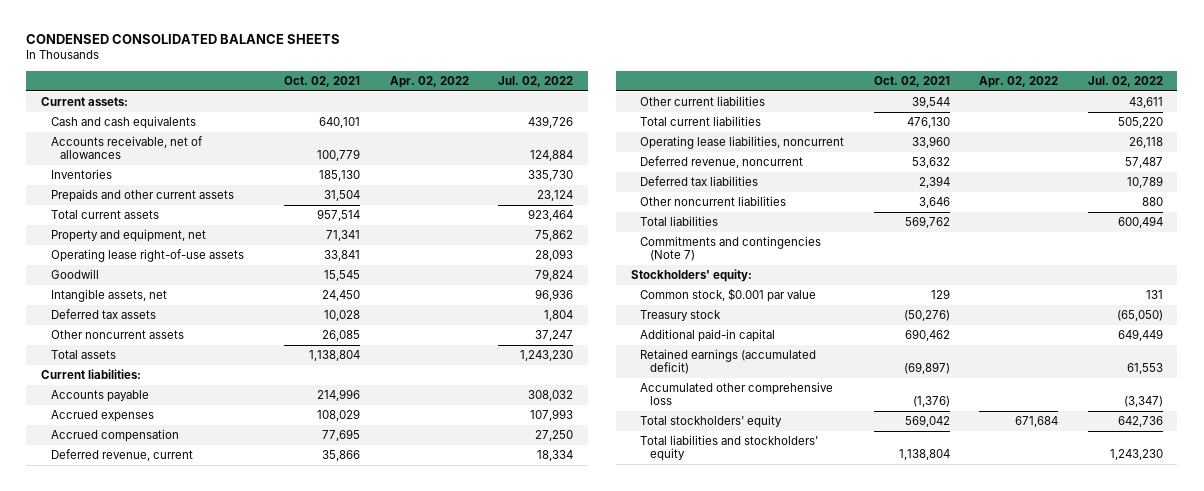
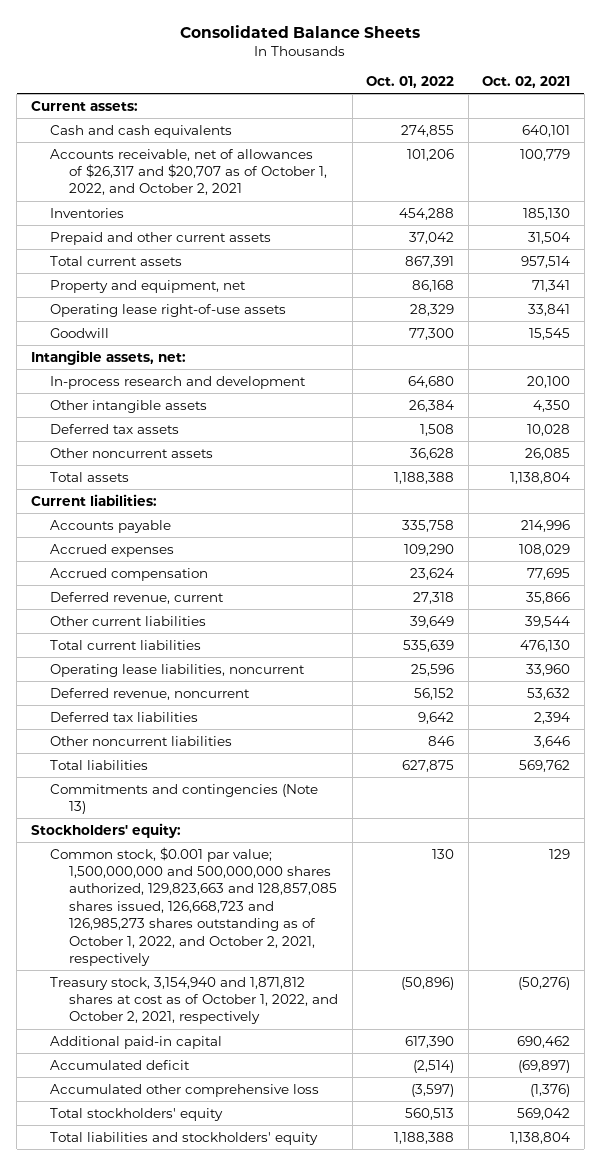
- CONDENSED CONSOLIDATED BALANCE SHEETS
+ Consolidated Balance Sheets
- | Oct. 02, 2021 | Apr. 02, 2022 | Jul. 02, 2022
+ | Oct. 01, 2022 | Oct. 02, 2021
- Accounts receivable, net of allowances | 100,779 | | 124,884
+ Accounts receivable, net of allowances of $26,317 and $20,707 as of October 1, 2022, and October 2, 2021 | 101,206 | 100,779
- Prepaids and other current assets | 31,504 | | 23,124
+ Prepaid and other current assets | 37,042 | 31,504
- Intangible assets, net | 24,450 | | 96,936
+ Intangible assets, net:
+ In-process research and development | 64,680 | 20,100
+ Other intangible assets | 26,384 | 4,350
- Commitments and contingencies (Note 7)
+ Commitments and contingencies (Note 13)
- Common stock, $0.001 par value | 129 | | 131
- Treasury stock | (50,276) | | (65,050)
+ Common stock, $0.001 par value; 1,500,000,000 and 500,000,000 shares authorized, 129,823,663 and 128,857,085 shares issued, 126,668,723 and 126,985,273 shares outstanding as of October 1, 2022, and October 2, 2021, respectively | 130 | 129
+ Treasury stock, 3,154,940 and 1,871,812 shares at cost as of October 1, 2022, and October 2, 2021, respectively | (50,896) | (50,276)
- Retained earnings (accumulated deficit) | (69,897) | | 61,553
+ Accumulated deficit | (2,514) | (69,897)

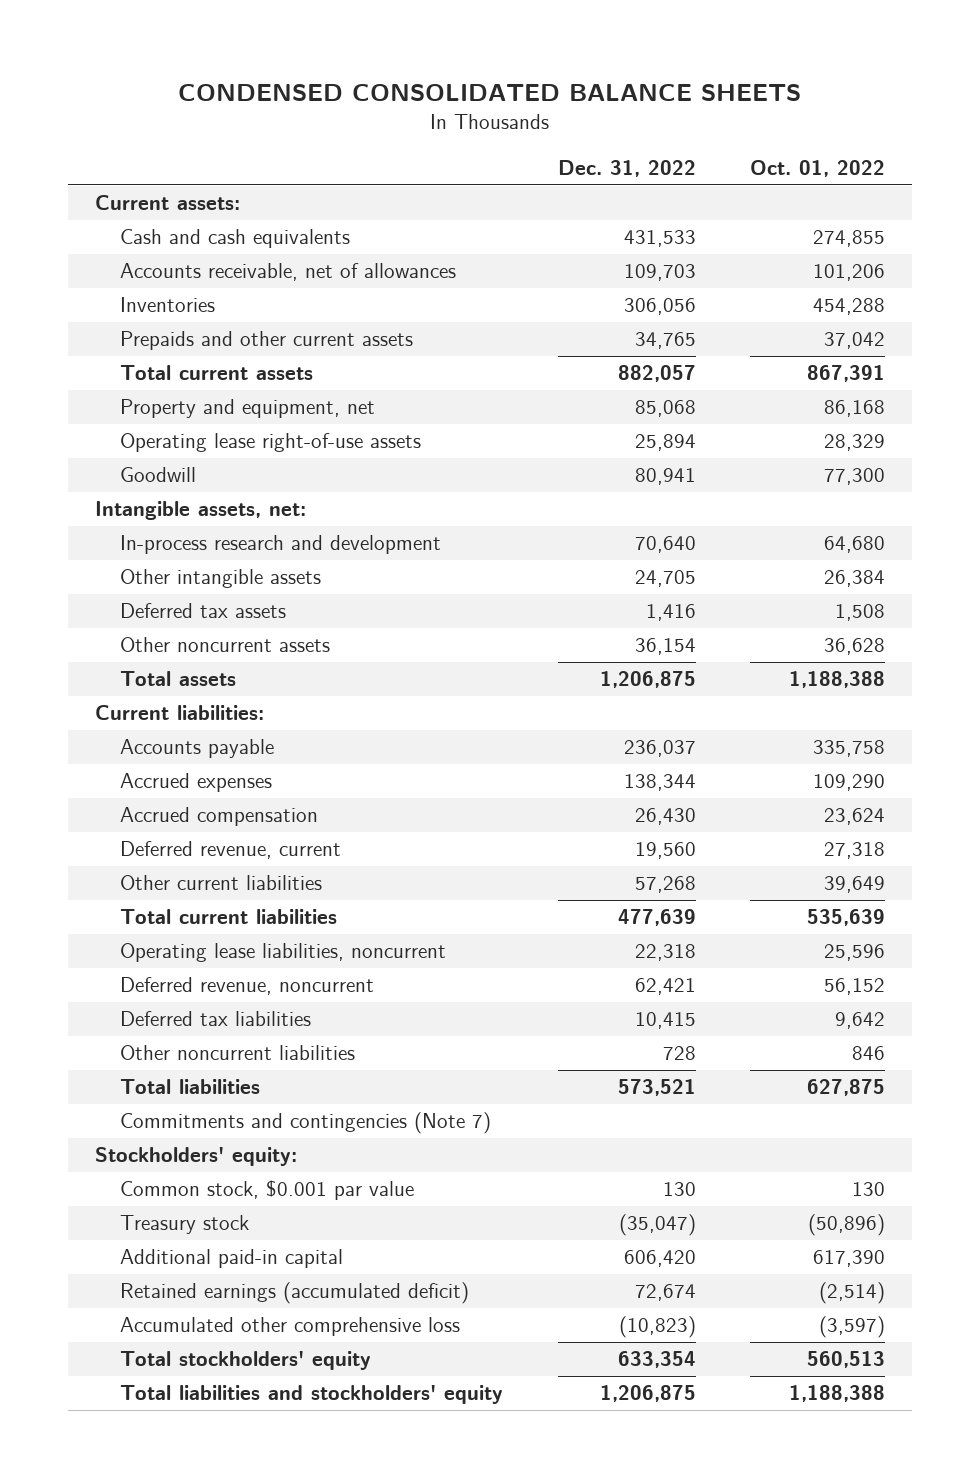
- Consolidated Balance Sheets
+ CONDENSED CONSOLIDATED BALANCE SHEETS
- | Oct. 01, 2022 | Oct. 02, 2021
+ | Dec. 31, 2022 | Oct. 01, 2022
- Accounts receivable, net of allowances of $26,317 and $20,707 as of October 1, 2022, and October 2, 2021 | 101,206 | 100,779
+ Accounts receivable, net of allowances | 109,703 | 101,206
- Prepaid and other current assets | 37,042 | 31,504
+ Prepaids and other current assets | 34,765 | 37,042
- Commitments and contingencies (Note 13)
+ Commitments and contingencies (Note 7)
- Common stock, $0.001 par value; 1,500,000,000 and 500,000,000 shares authorized, 129,823,663 and 128,857,085 shares issued, 126,668,723 and 126,985,273 shares outstanding as of October 1, 2022, and October 2, 2021, respectively | 130 | 129
- Treasury stock, 3,154,940 and 1,871,812 shares at cost as of October 1, 2022, and October 2, 2021, respectively | (50,896) | (50,276)
+ Common stock, $0.001 par value | 130 | 130
+ Treasury stock | (35,047) | (50,896)
- Accumulated deficit | (2,514) | (69,897)
+ Retained earnings (accumulated deficit) | 72,674 | (2,514)

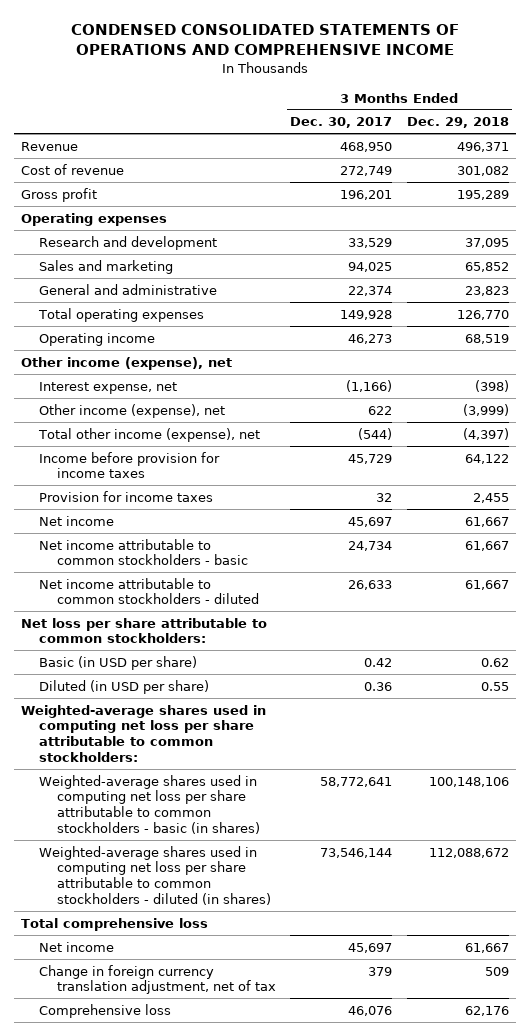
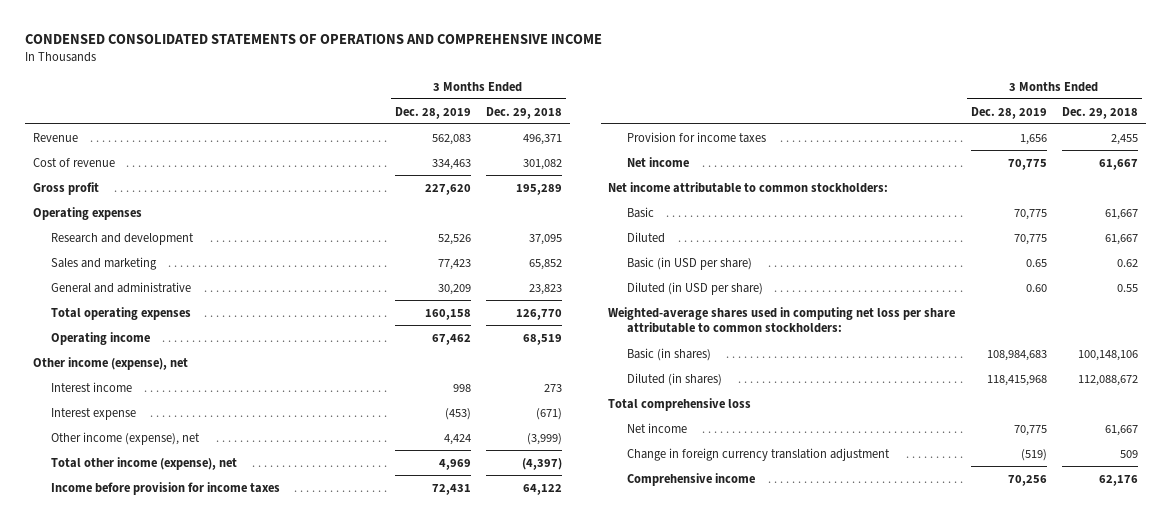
- | 3 Months Ended Dec. 30, 2017 | 3 Months Ended Dec. 29, 2018
+ | 3 Months Ended Dec. 28, 2019 | 3 Months Ended Dec. 29, 2018
- Interest expense, net | (1,166) | (398)
+ Interest income | 998 | 273
+ Interest expense | (453) | (671)
- Net income attributable to common stockholders - basic | 24,734 | 61,667
- Net income attributable to common stockholders - diluted | 26,633 | 61,667
- Net loss per share attributable to common stockholders:
+ Net income attributable to common stockholders:
+ Basic | 70,775 | 61,667
+ Diluted | 70,775 | 61,667
- Weighted-average shares used in computing net loss per share attributable to common stockholders - basic (in shares) | 58,772,641 | 100,148,106
- Weighted-average shares used in computing net loss per share attributable to common stockholders - diluted (in shares) | 73,546,144 | 112,088,672
+ Basic (in shares) | 108,984,683 | 100,148,106
+ Diluted (in shares) | 118,415,968 | 112,088,672
- Change in foreign currency translation adjustment, net of tax | 379 | 509
- Comprehensive loss | 46,076 | 62,176
+ Change in foreign currency translation adjustment | (519) | 509
+ Comprehensive income | 70,256 | 62,176

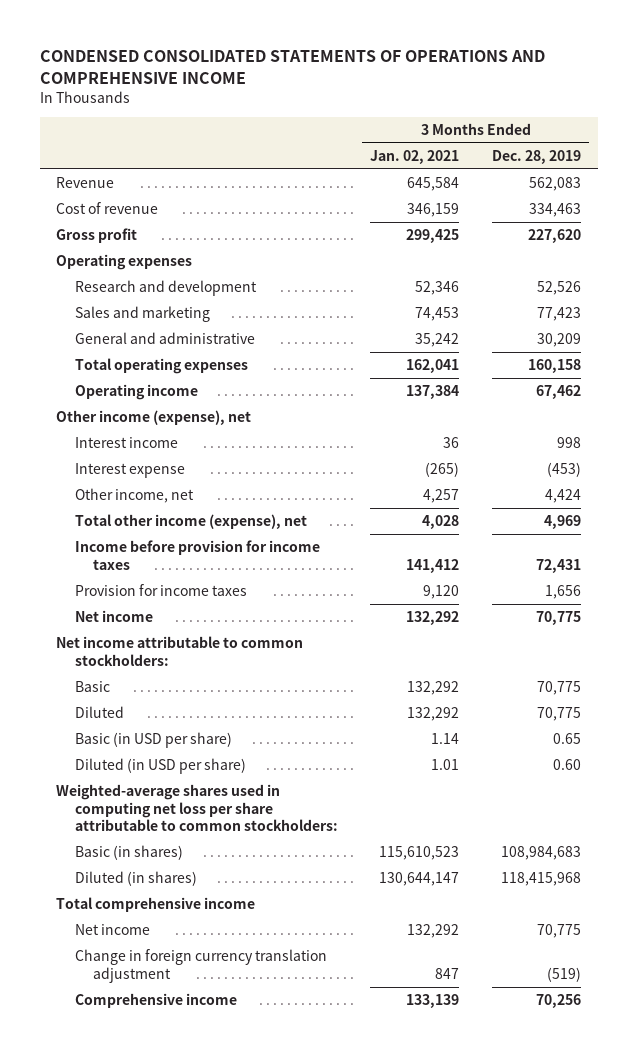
- | 3 Months Ended Dec. 28, 2019 | 3 Months Ended Dec. 29, 2018
+ | 3 Months Ended Jan. 02, 2021 | 3 Months Ended Dec. 28, 2019
- Other income (expense), net | 4,424 | (3,999)
+ Other income, net | 4,257 | 4,424
- Total comprehensive loss
+ Total comprehensive income

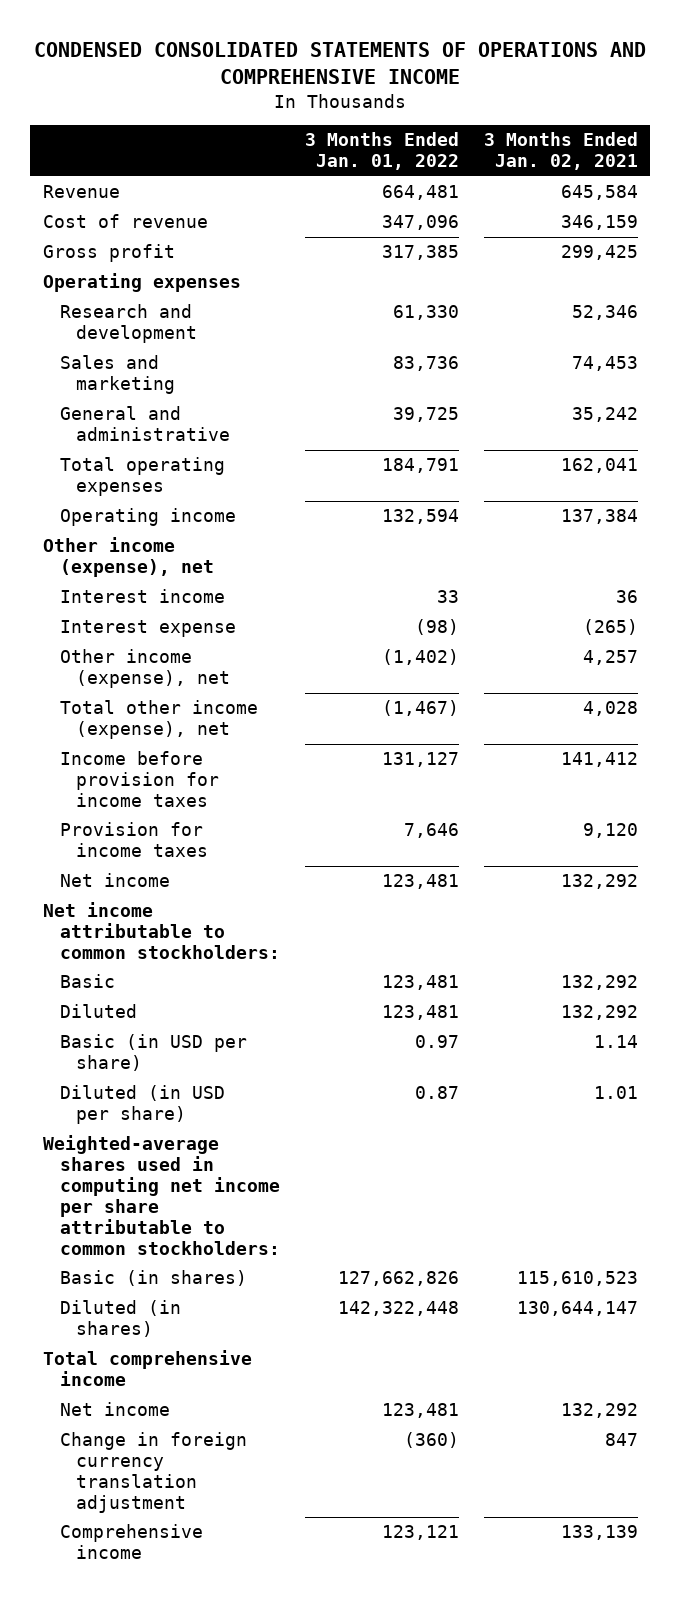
- | 3 Months Ended Jan. 02, 2021 | 3 Months Ended Dec. 28, 2019
+ | 3 Months Ended Jan. 01, 2022 | 3 Months Ended Jan. 02, 2021
- Other income, net | 4,257 | 4,424
+ Other income (expense), net | (1,402) | 4,257
- Weighted-average shares used in computing net loss per share attributable to common stockholders:
+ Weighted-average shares used in computing net income per share attributable to common stockholders:

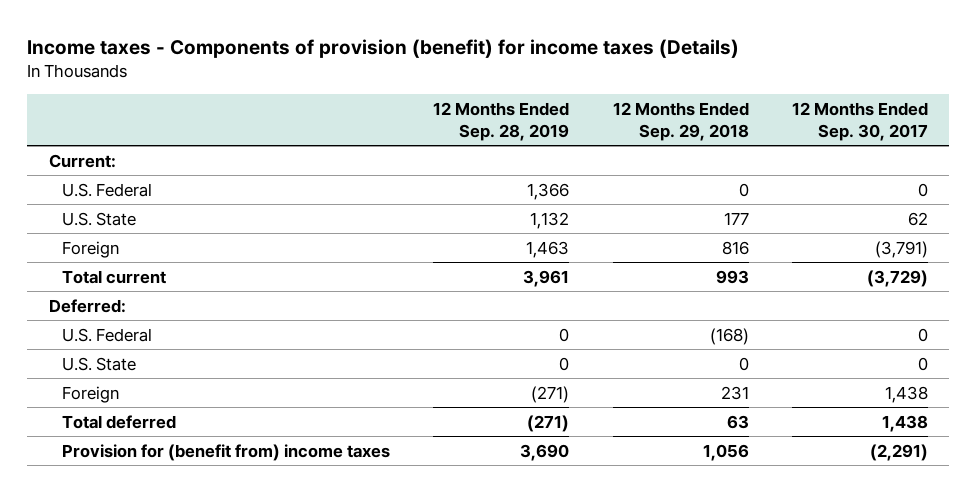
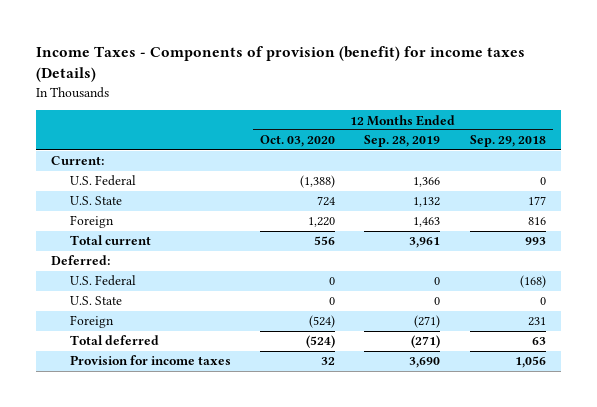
- Income taxes - Components of provision (benefit) for income taxes (Details)
+ Income Taxes - Components of provision (benefit) for income taxes (Details)
- | 12 Months Ended Sep. 28, 2019 | 12 Months Ended Sep. 29, 2018 | 12 Months Ended Sep. 30, 2017
+ | 12 Months Ended Oct. 03, 2020 | 12 Months Ended Sep. 28, 2019 | 12 Months Ended Sep. 29, 2018
- Provision for (benefit from) income taxes | 3,690 | 1,056 | (2,291)
+ Provision for income taxes | 32 | 3,690 | 1,056

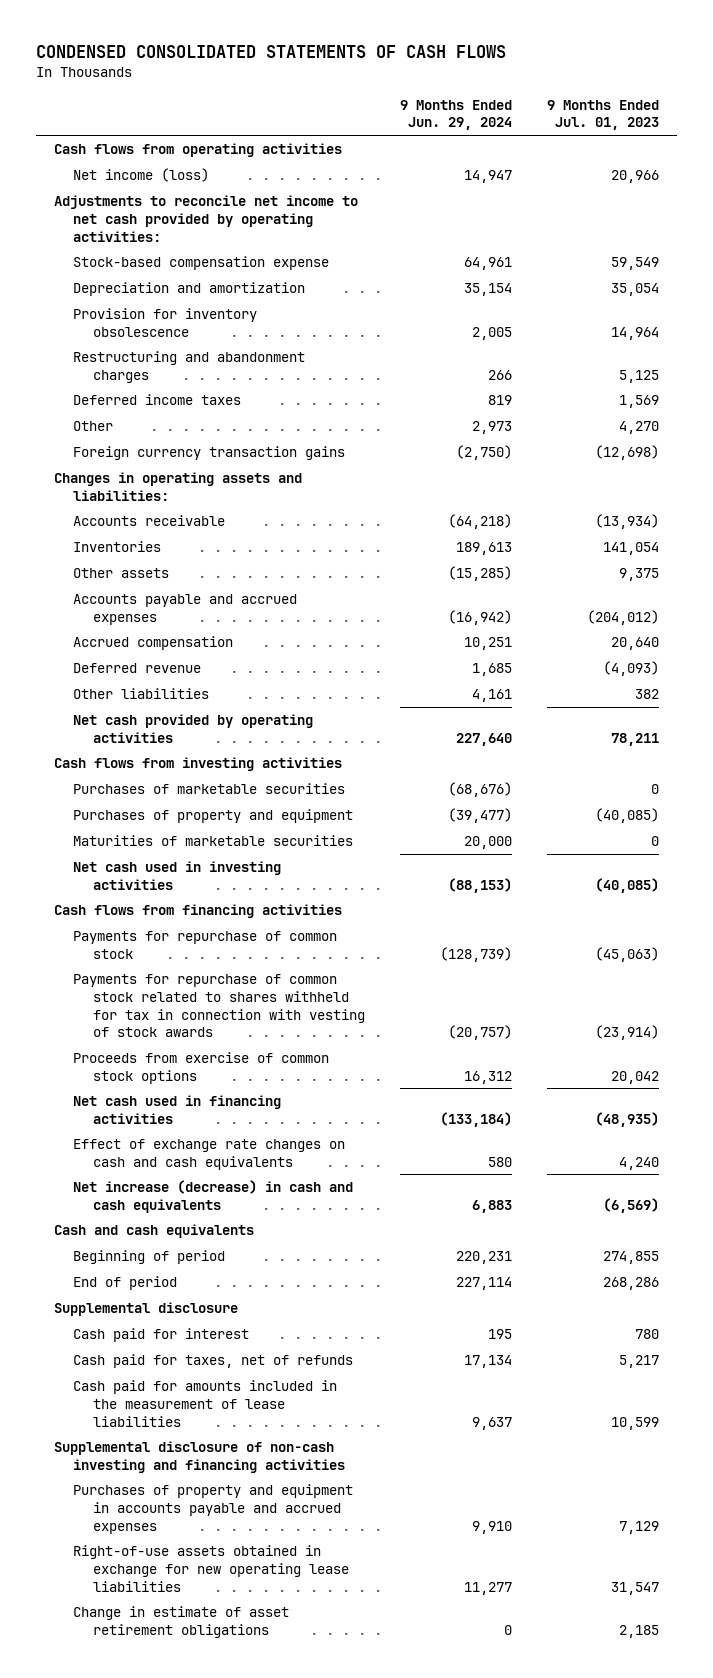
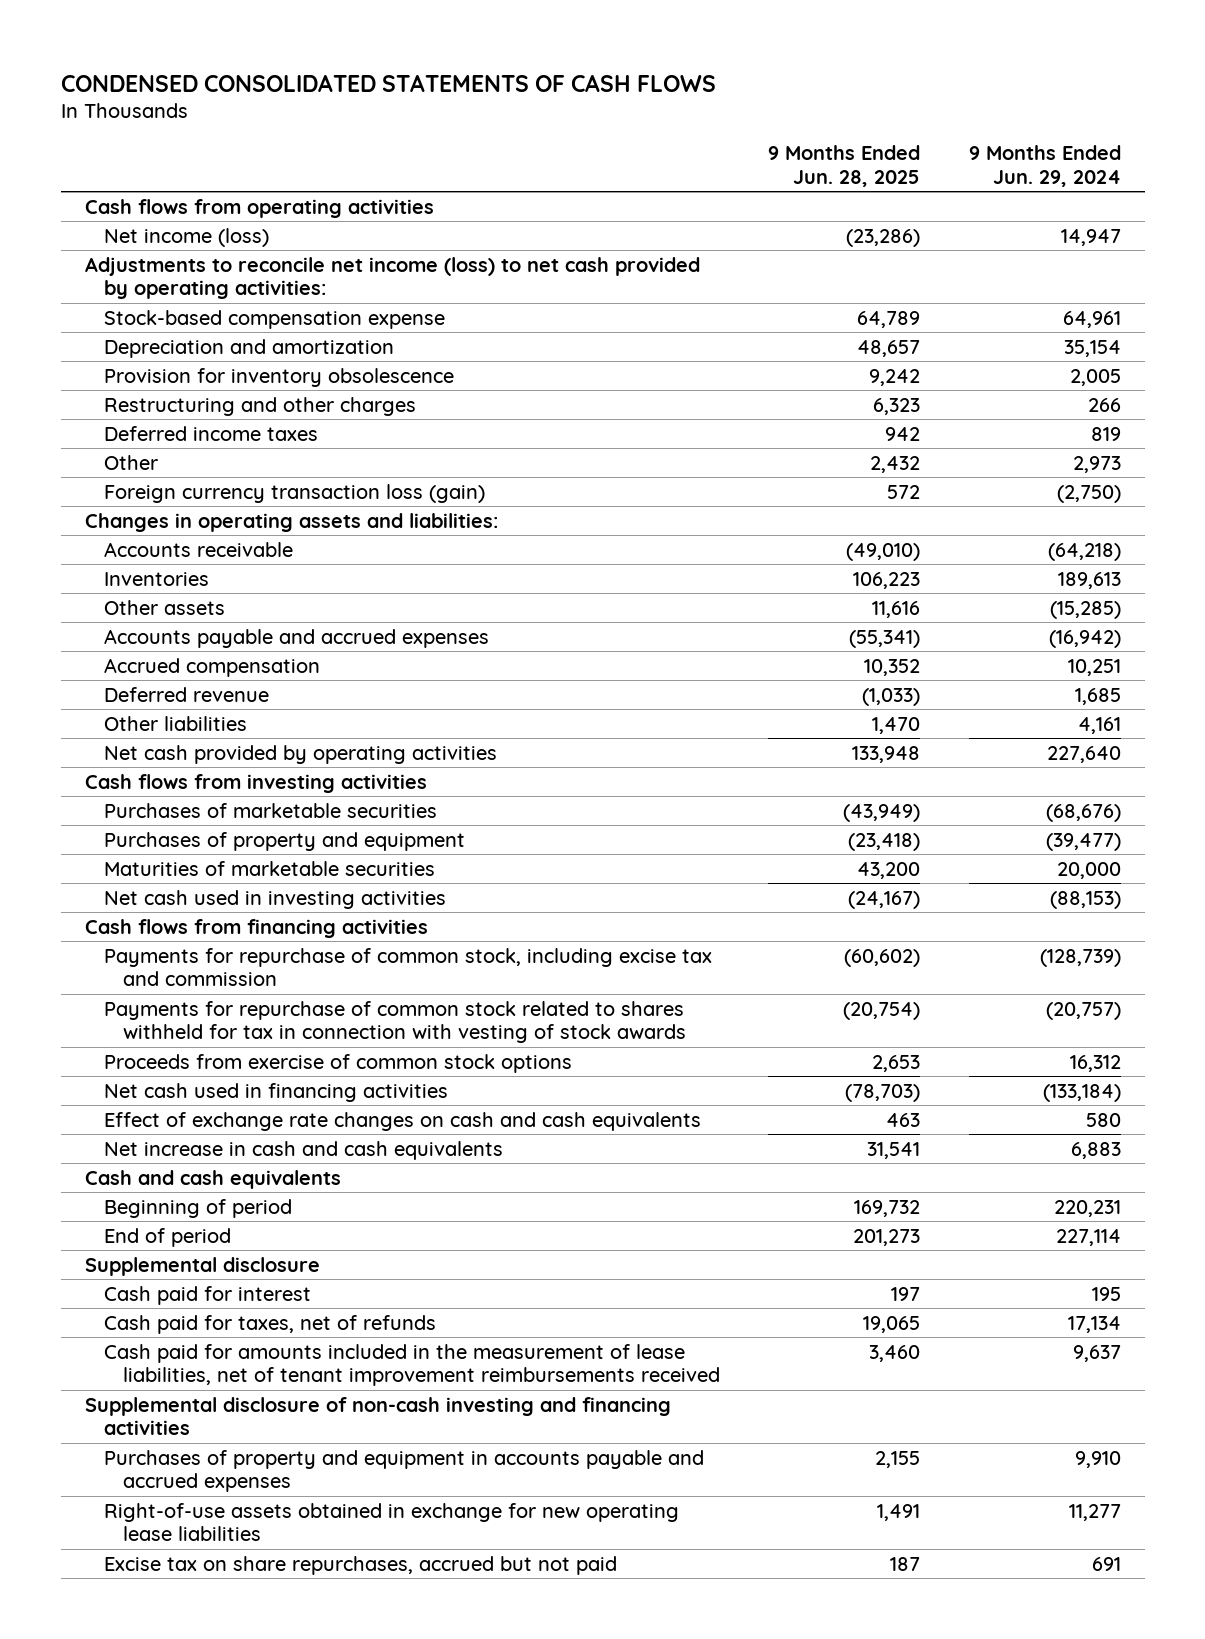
- | 9 Months Ended Jun. 29, 2024 | 9 Months Ended Jul. 01, 2023
+ | 9 Months Ended Jun. 28, 2025 | 9 Months Ended Jun. 29, 2024
- Adjustments to reconcile net income to net cash provided by operating activities:
+ Adjustments to reconcile net income (loss) to net cash provided by operating activities:
- Restructuring and abandonment charges | 266 | 5,125
+ Restructuring and other charges | 6,323 | 266
- Foreign currency transaction gains | (2,750) | (12,698)
+ Foreign currency transaction loss (gain) | 572 | (2,750)
- Payments for repurchase of common stock | (128,739) | (45,063)
+ Payments for repurchase of common stock, including excise tax and commission | (60,602) | (128,739)
- Net increase (decrease) in cash and cash equivalents | 6,883 | (6,569)
+ Net increase in cash and cash equivalents | 31,541 | 6,883
- Cash paid for amounts included in the measurement of lease liabilities | 9,637 | 10,599
+ Cash paid for amounts included in the measurement of lease liabilities, net of tenant improvement reimbursements received | 3,460 | 9,637
- Change in estimate of asset retirement obligations | 0 | 2,185
+ Excise tax on share repurchases, accrued but not paid | 187 | 691

